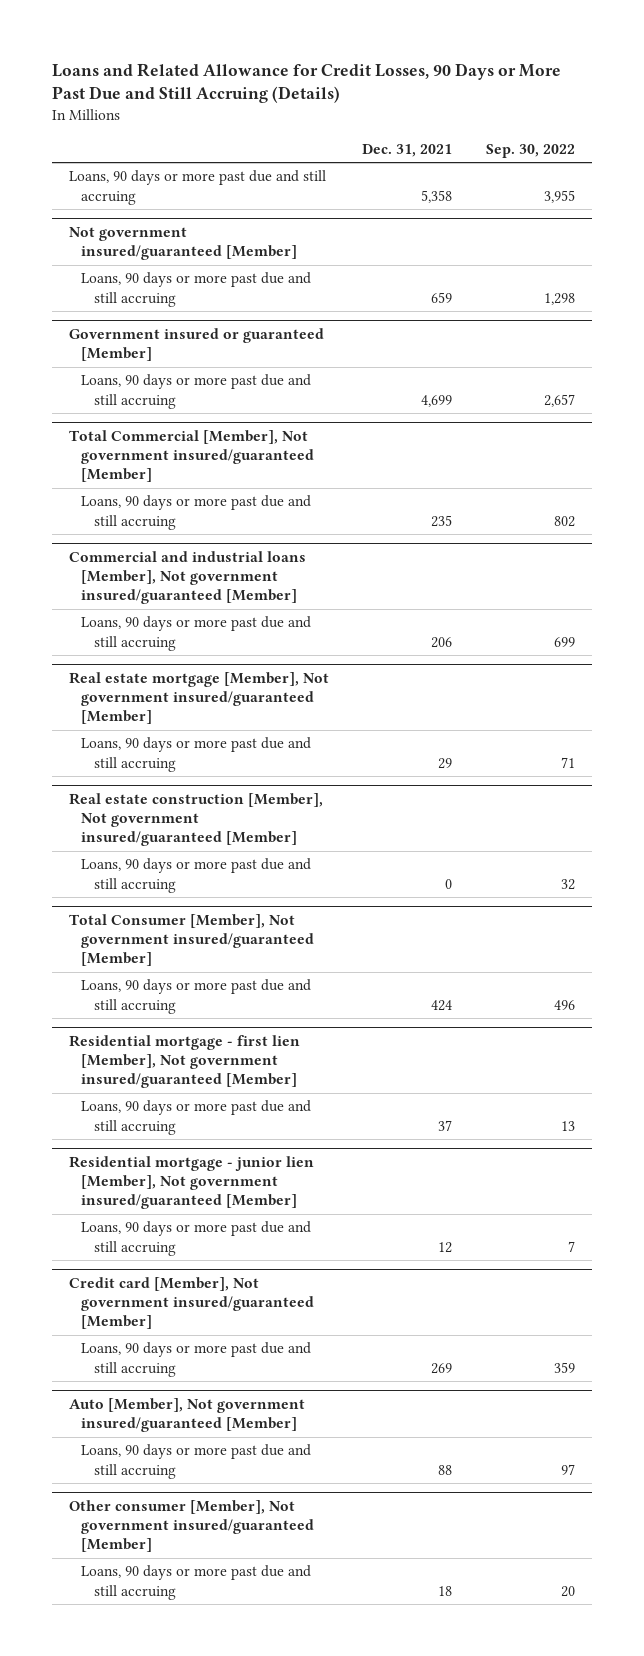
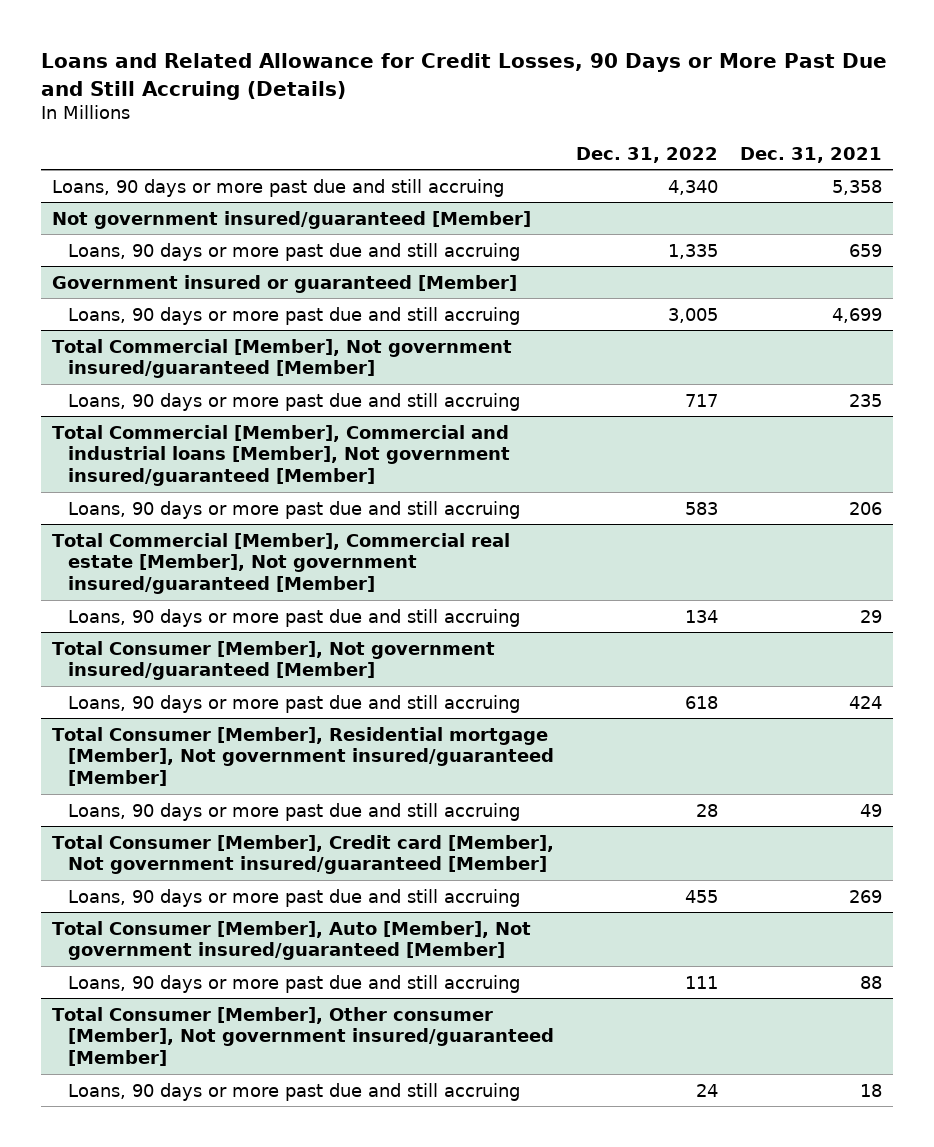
- | Dec. 31, 2021 | Sep. 30, 2022
+ | Dec. 31, 2022 | Dec. 31, 2021
- Commercial and industrial loans [Member], Not government insured/guaranteed [Member]
+ Total Commercial [Member], Commercial and industrial loans [Member], Not government insured/guaranteed [Member]
- Real estate mortgage [Member], Not government insured/guaranteed [Member]
+ Total Commercial [Member], Commercial real estate [Member], Not government insured/guaranteed [Member]
- Real estate construction [Member], Not government insured/guaranteed [Member]
- Loans, 90 days or more past due and still accruing | 0 | 32
- Residential mortgage - first lien [Member], Not government insured/guaranteed [Member]
- Loans, 90 days or more past due and still accruing | 37 | 13
- Residential mortgage - junior lien [Member], Not government insured/guaranteed [Member]
- Loans, 90 days or more past due and still accruing | 12 | 7
- Credit card [Member], Not government insured/guaranteed [Member]
+ Total Consumer [Member], Residential mortgage [Member], Not government insured/guaranteed [Member]
+ Loans, 90 days or more past due and still accruing | 28 | 49
+ Total Consumer [Member], Credit card [Member], Not government insured/guaranteed [Member]
- Auto [Member], Not government insured/guaranteed [Member]
+ Total Consumer [Member], Auto [Member], Not government insured/guaranteed [Member]
- Other consumer [Member], Not government insured/guaranteed [Member]
+ Total Consumer [Member], Other consumer [Member], Not government insured/guaranteed [Member]

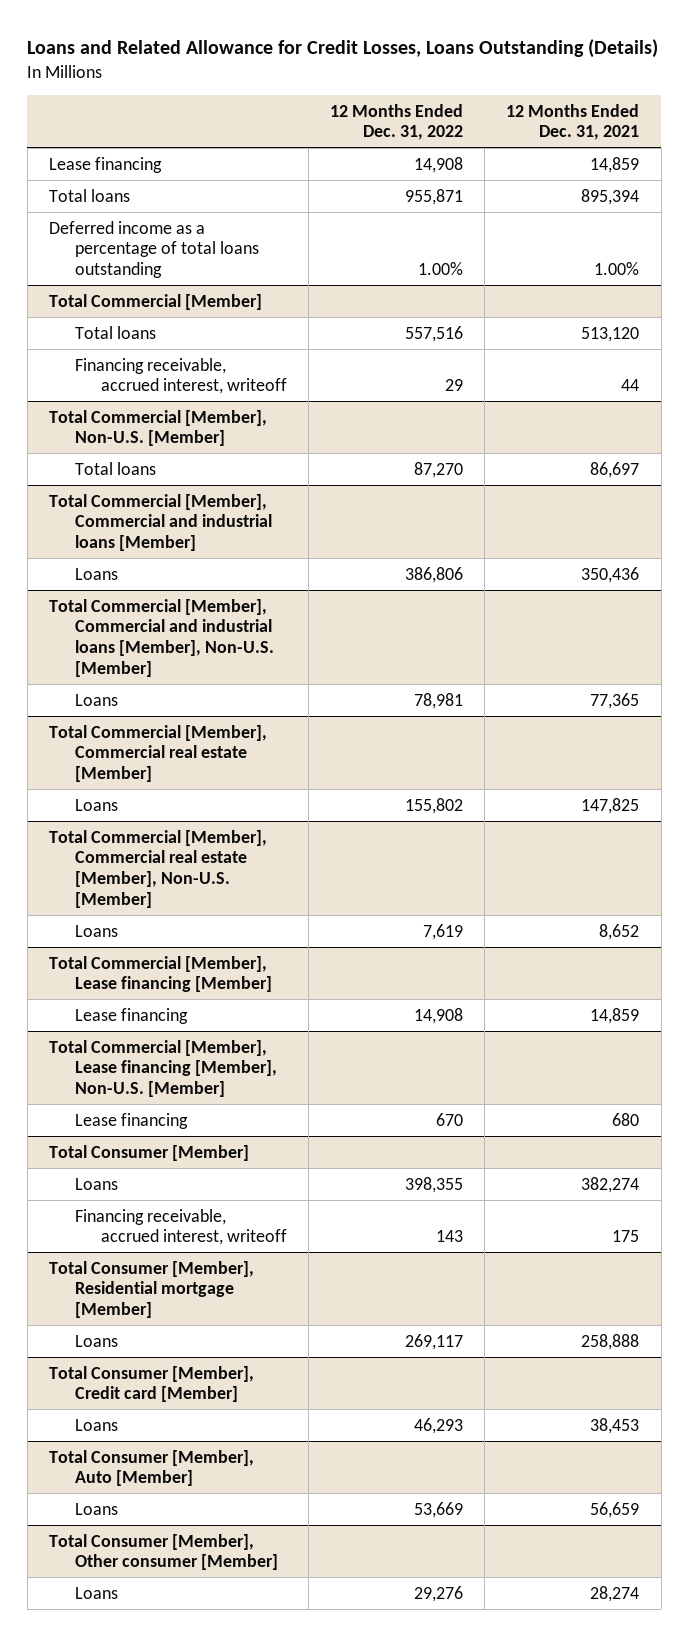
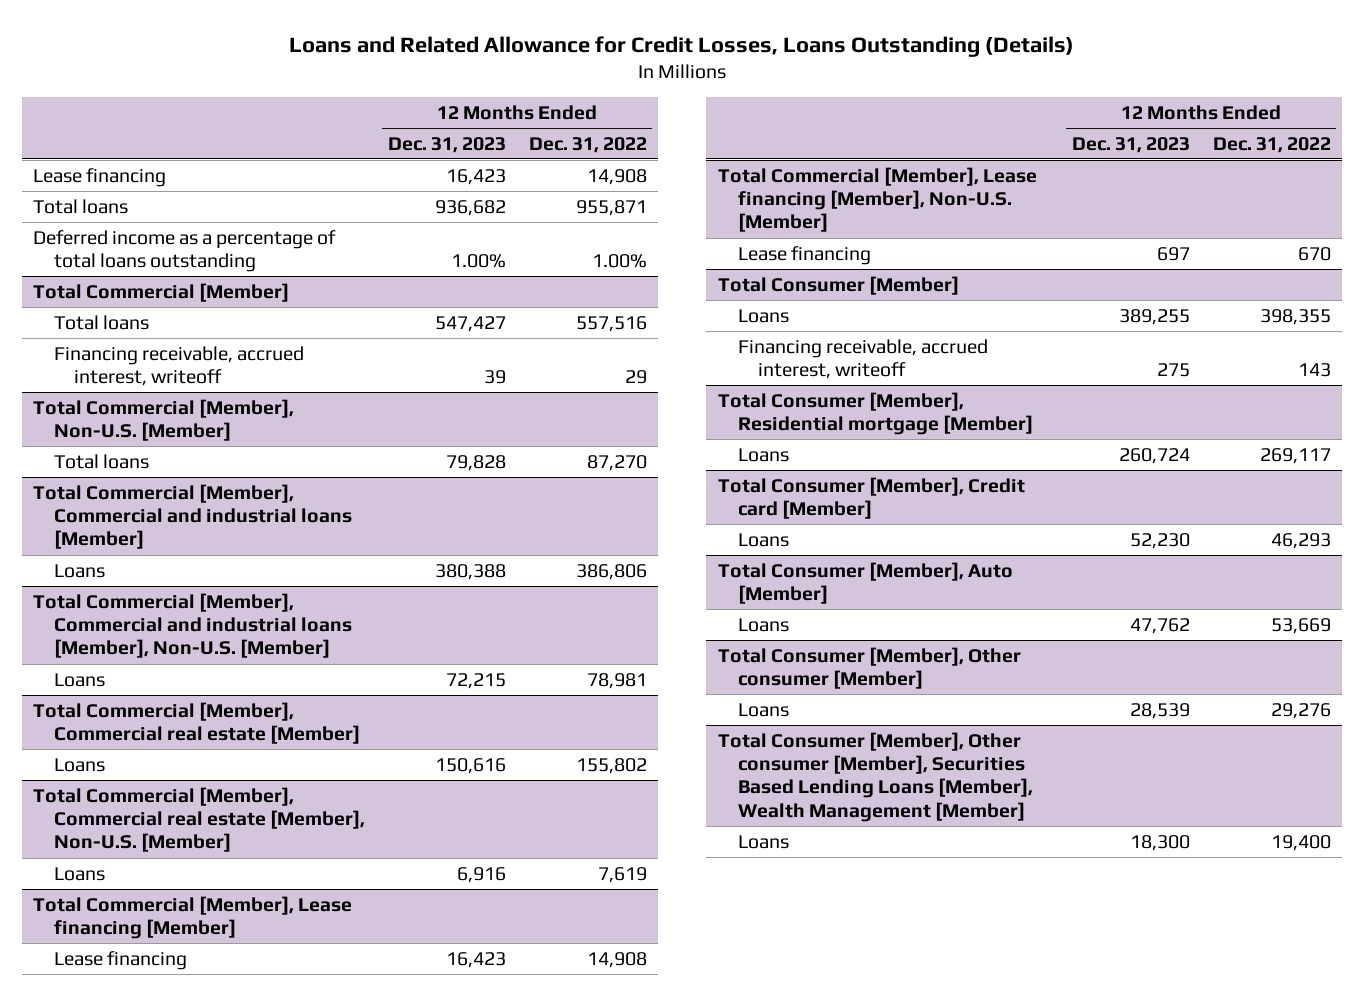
- | 12 Months Ended Dec. 31, 2022 | 12 Months Ended Dec. 31, 2021
+ | 12 Months Ended Dec. 31, 2023 | 12 Months Ended Dec. 31, 2022
+ Total Consumer [Member], Other consumer [Member], Securities Based Lending Loans [Member], Wealth Management [Member]
+ Loans | 18,300 | 19,400

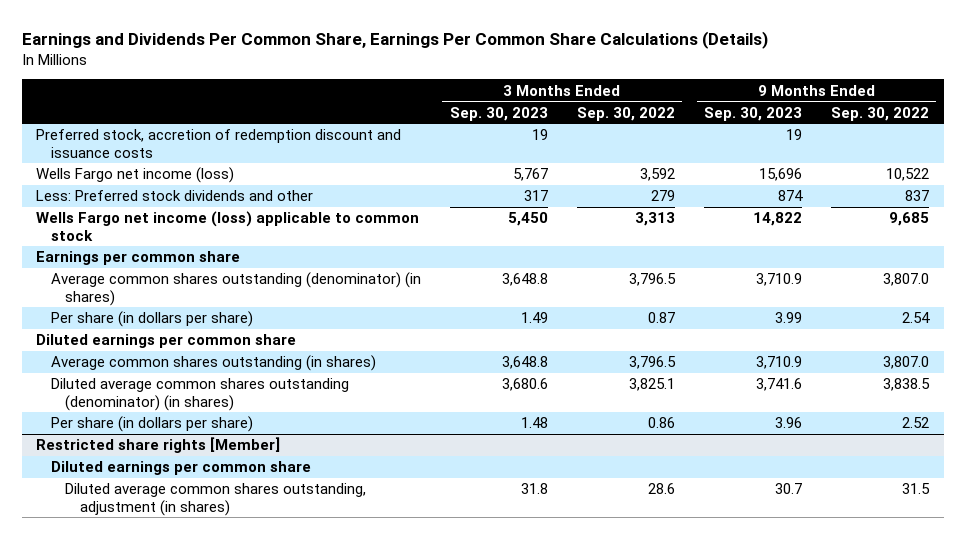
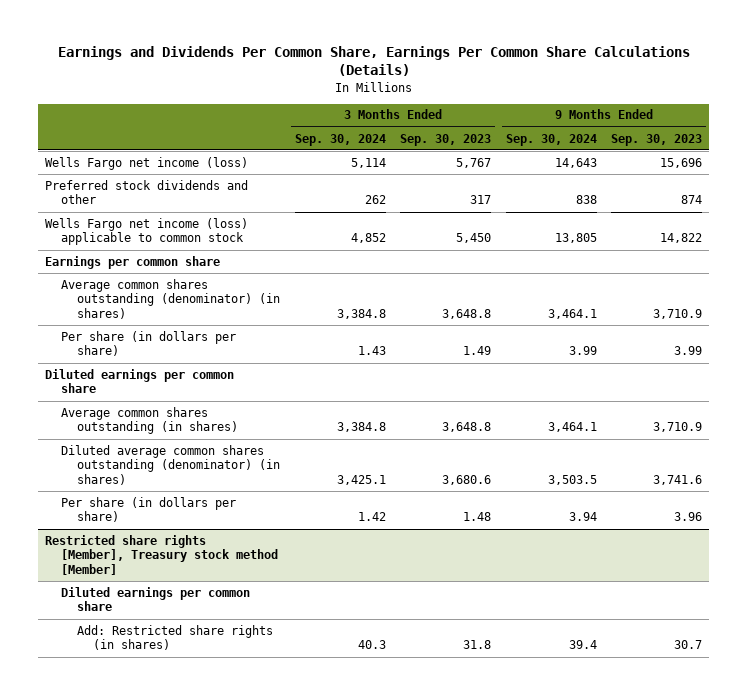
- | 3 Months Ended Sep. 30, 2023 | 3 Months Ended Sep. 30, 2022 | 9 Months Ended Sep. 30, 2023 | 9 Months Ended Sep. 30, 2022
+ | 3 Months Ended Sep. 30, 2024 | 3 Months Ended Sep. 30, 2023 | 9 Months Ended Sep. 30, 2024 | 9 Months Ended Sep. 30, 2023
- Preferred stock, accretion of redemption discount and issuance costs | 19 | | 19 |
- Less: Preferred stock dividends and other | 317 | 279 | 874 | 837
+ Preferred stock dividends and other | 262 | 317 | 838 | 874
- Restricted share rights [Member]
+ Restricted share rights [Member], Treasury stock method [Member]
- Diluted average common shares outstanding, adjustment (in shares) | 31.8 | 28.6 | 30.7 | 31.5
+ Add: Restricted share rights (in shares) | 40.3 | 31.8 | 39.4 | 30.7

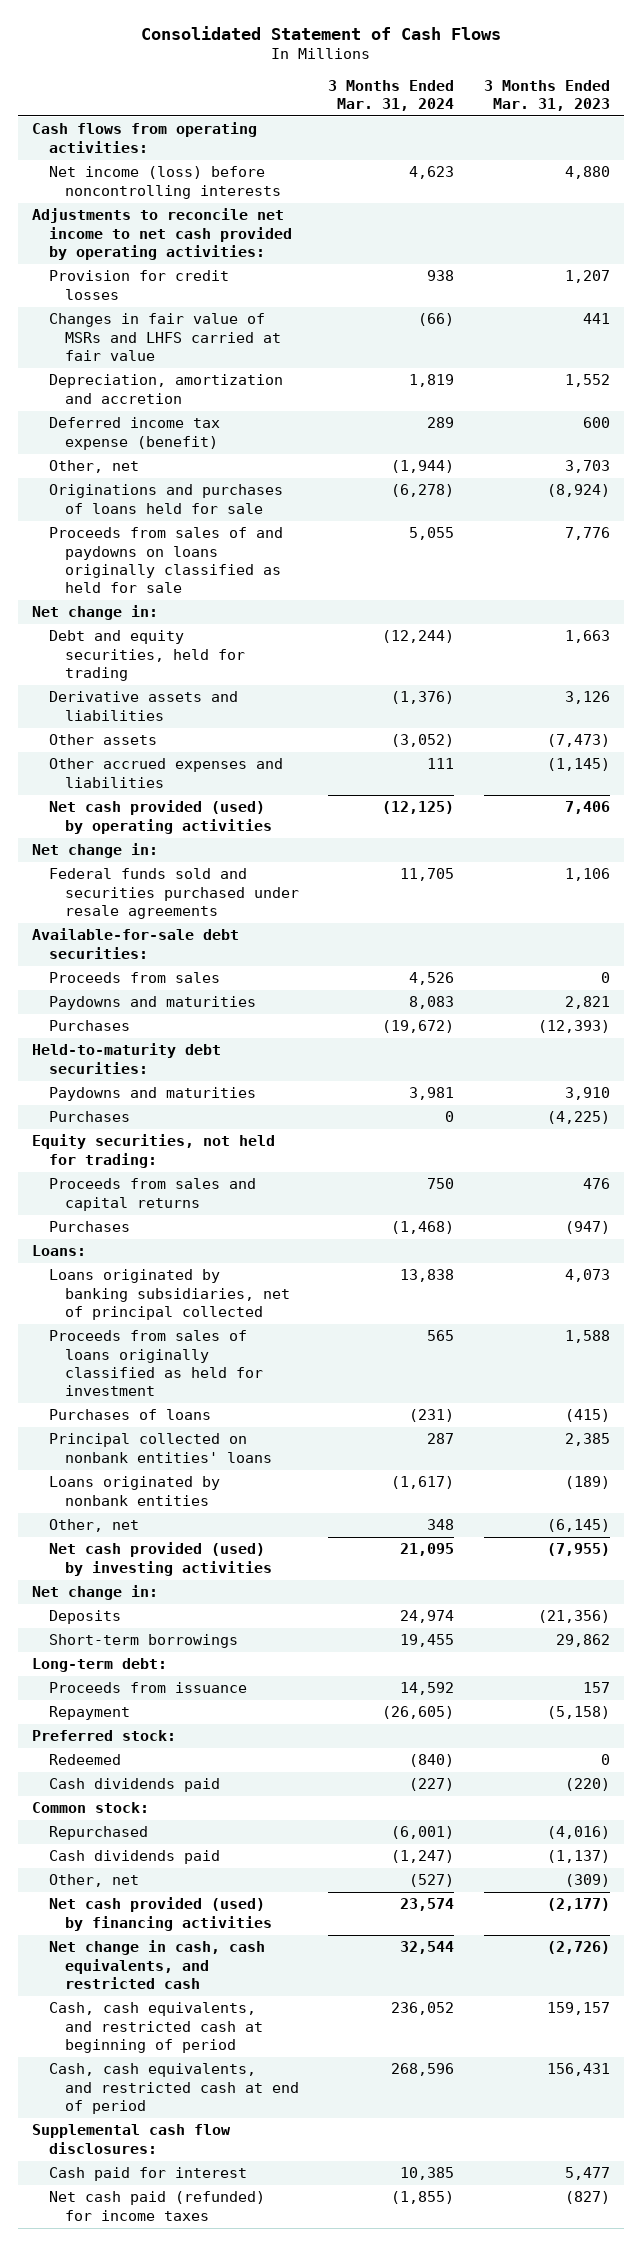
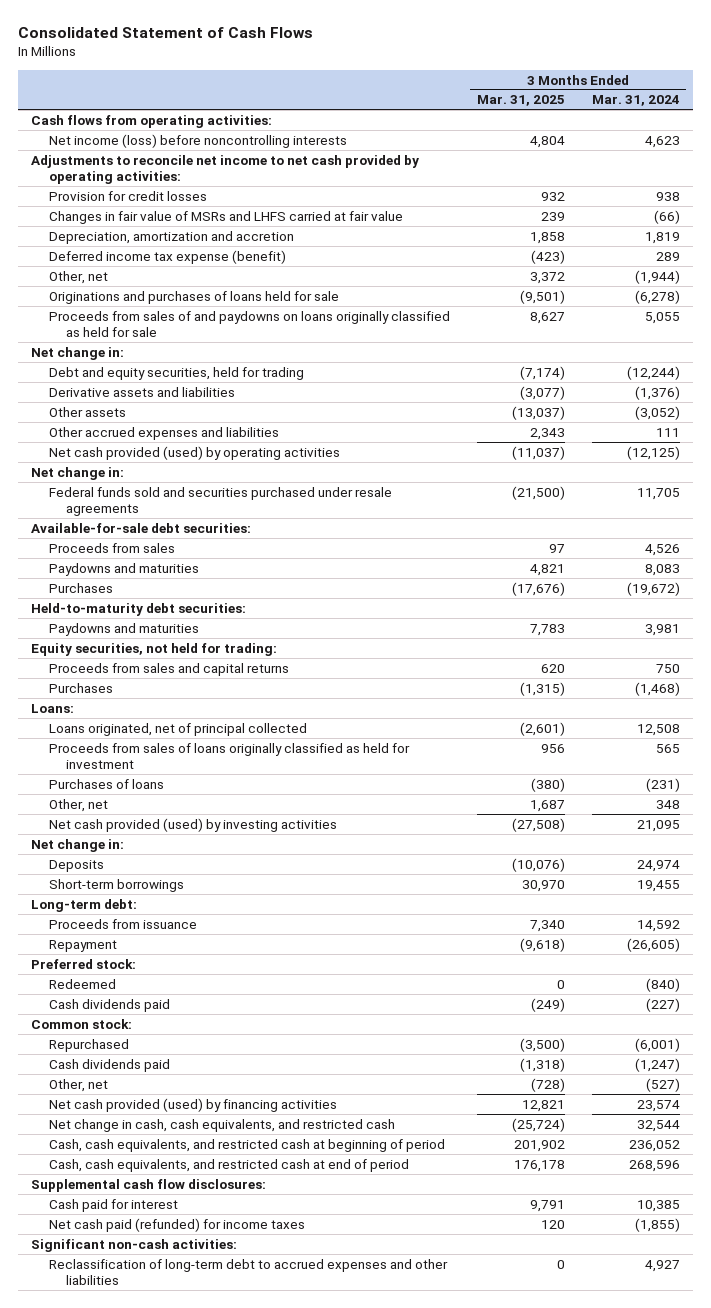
- | 3 Months Ended Mar. 31, 2024 | 3 Months Ended Mar. 31, 2023
+ | 3 Months Ended Mar. 31, 2025 | 3 Months Ended Mar. 31, 2024
- Purchases | 0 | (4,225)
- Loans originated by banking subsidiaries, net of principal collected | 13,838 | 4,073
+ Loans originated, net of principal collected | (2,601) | 12,508
- Principal collected on nonbank entities' loans | 287 | 2,385
- Loans originated by nonbank entities | (1,617) | (189)
+ Significant non-cash activities:
+ Reclassification of long-term debt to accrued expenses and other liabilities | 0 | 4,927

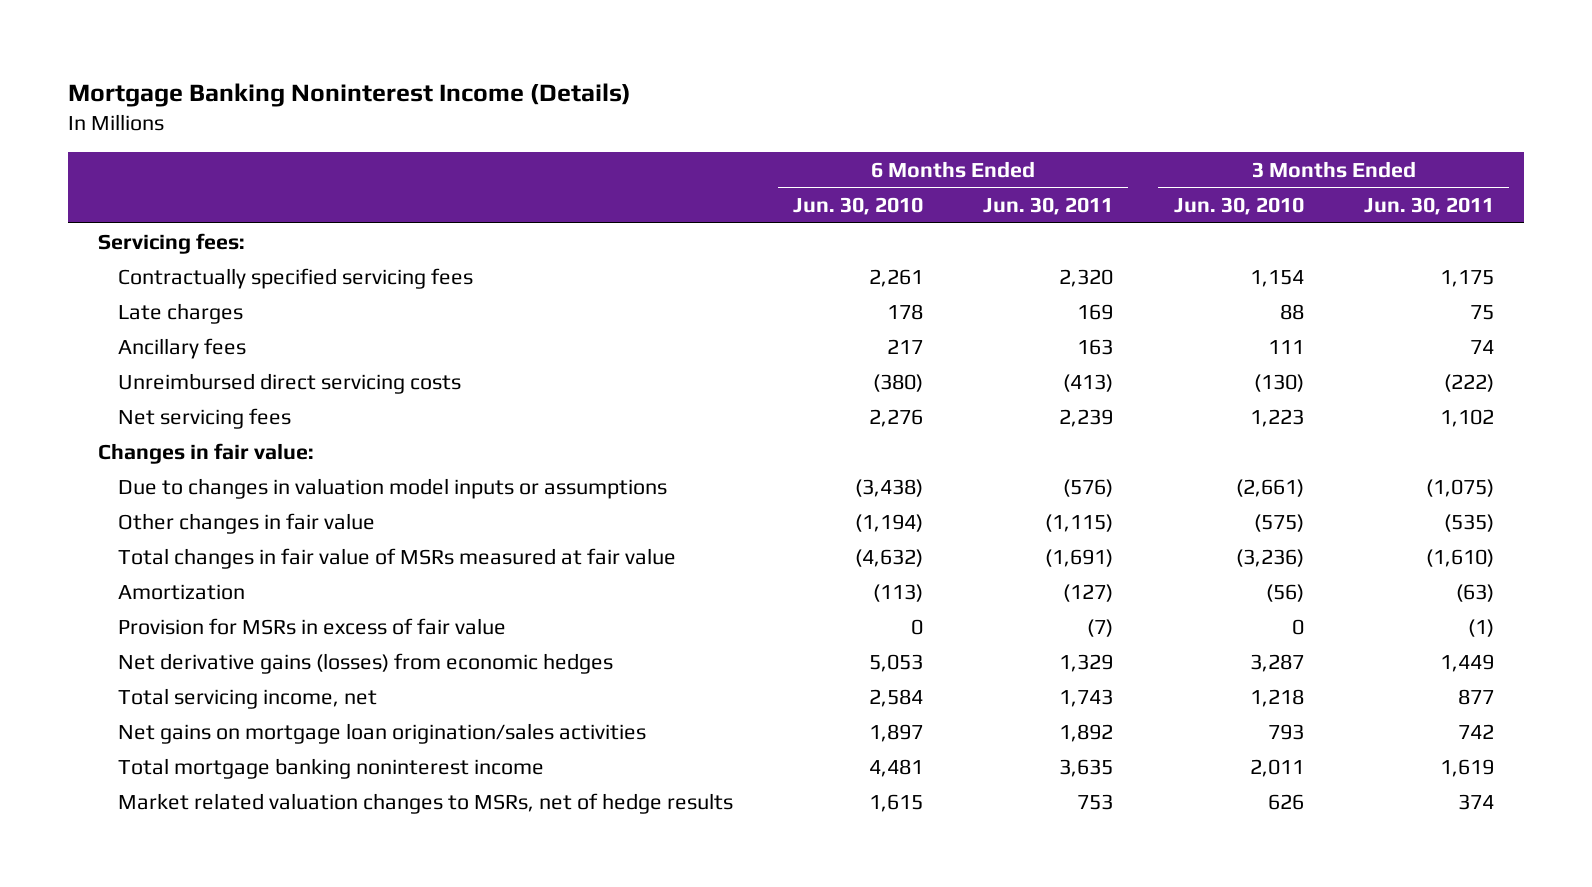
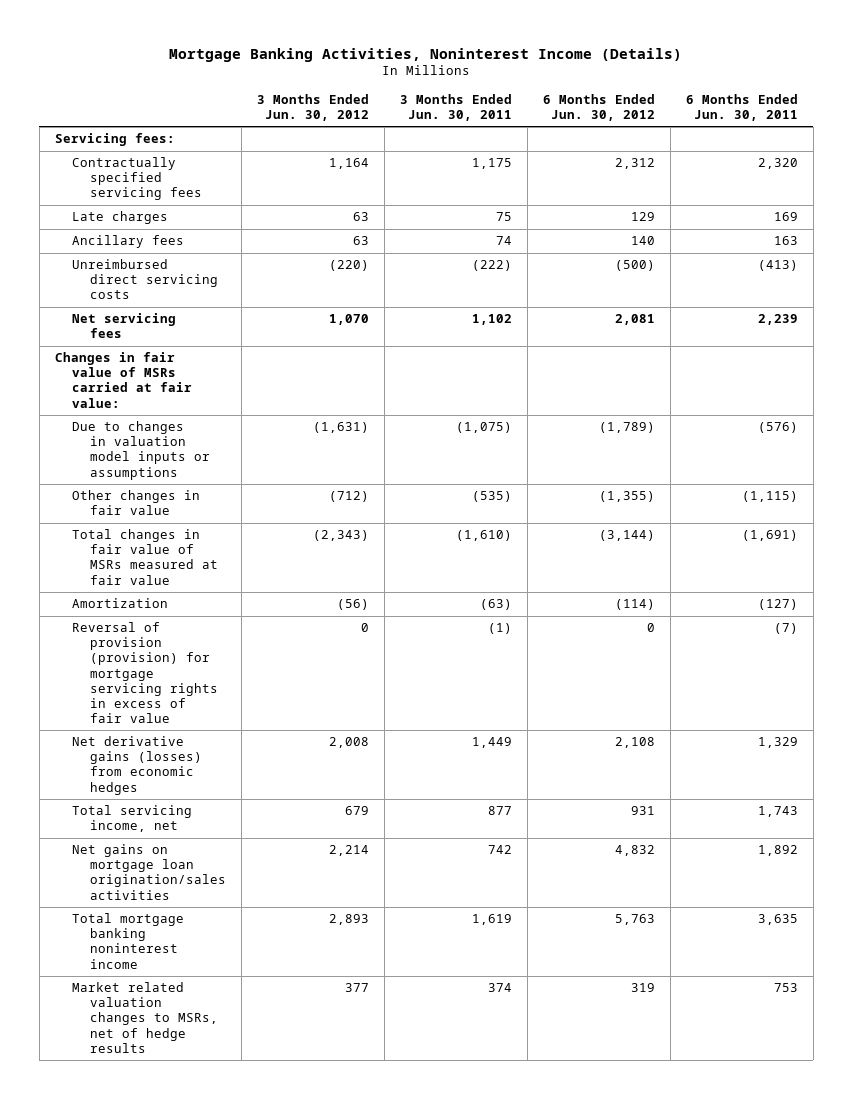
- Mortgage Banking Noninterest Income (Details)
+ Mortgage Banking Activities, Noninterest Income (Details)
- | 6 Months Ended Jun. 30, 2010 | 6 Months Ended Jun. 30, 2011 | 3 Months Ended Jun. 30, 2010 | 3 Months Ended Jun. 30, 2011
+ | 3 Months Ended Jun. 30, 2012 | 3 Months Ended Jun. 30, 2011 | 6 Months Ended Jun. 30, 2012 | 6 Months Ended Jun. 30, 2011
- Changes in fair value:
+ Changes in fair value of MSRs carried at fair value:
- Provision for MSRs in excess of fair value | 0 | (7) | 0 | (1)
+ Reversal of provision (provision) for mortgage servicing rights in excess of fair value | 0 | (1) | 0 | (7)

